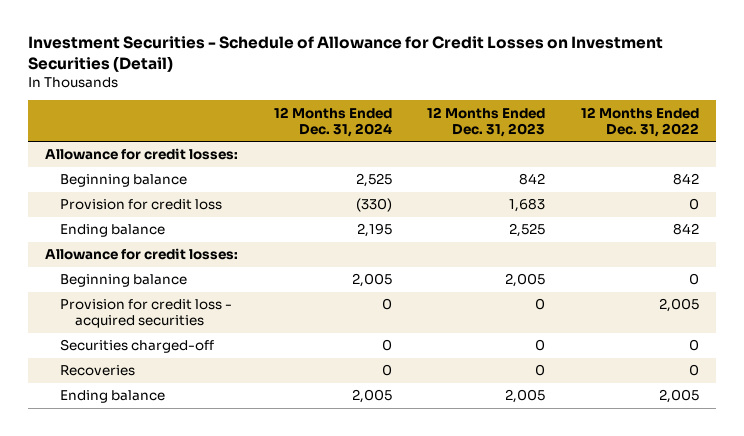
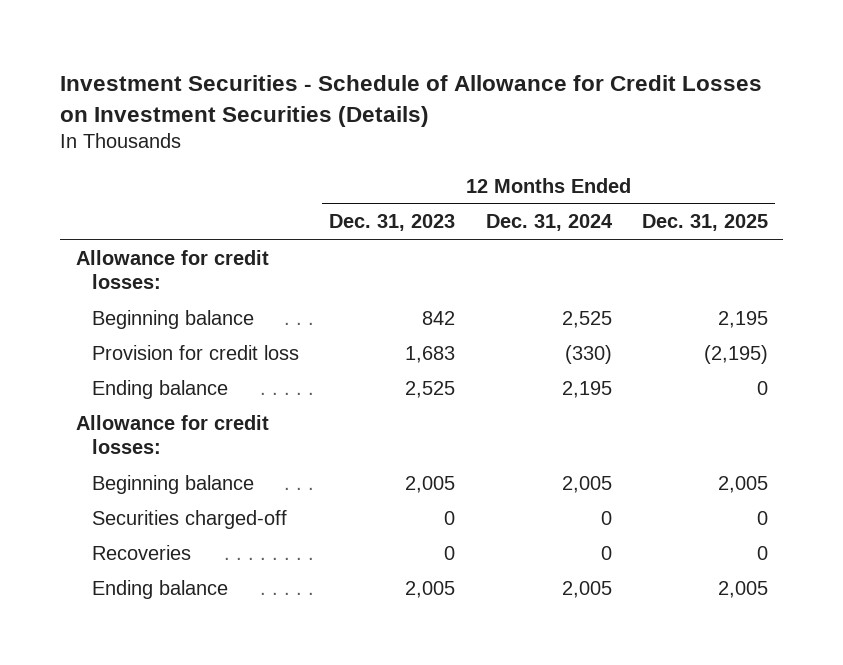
- Investment Securities - Schedule of Allowance for Credit Losses on Investment Securities (Detail)
+ Investment Securities - Schedule of Allowance for Credit Losses on Investment Securities (Details)
- | 12 Months Ended Dec. 31, 2024 | 12 Months Ended Dec. 31, 2023 | 12 Months Ended Dec. 31, 2022
+ | 12 Months Ended Dec. 31, 2023 | 12 Months Ended Dec. 31, 2024 | 12 Months Ended Dec. 31, 2025
- Provision for credit loss - acquired securities | 0 | 0 | 2,005

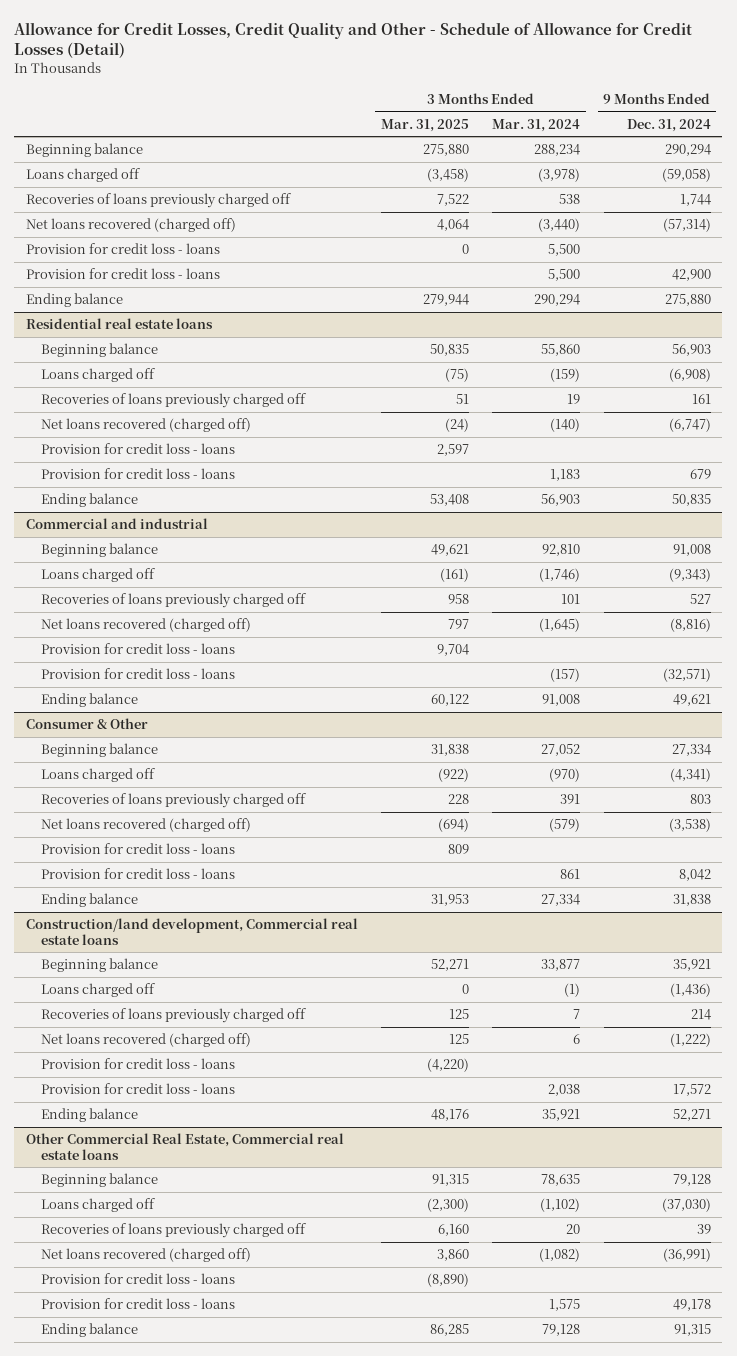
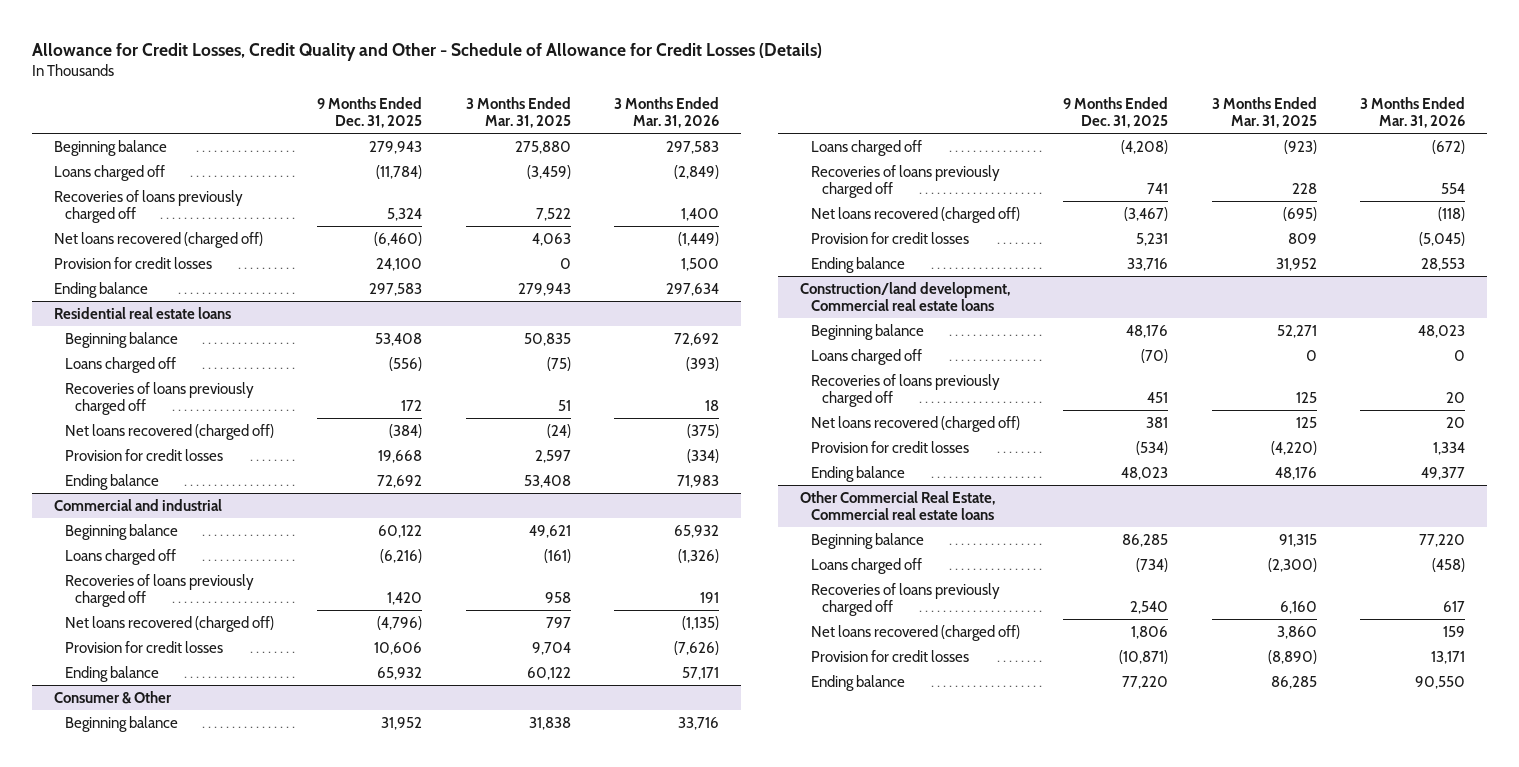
- Allowance for Credit Losses, Credit Quality and Other - Schedule of Allowance for Credit Losses (Detail)
+ Allowance for Credit Losses, Credit Quality and Other - Schedule of Allowance for Credit Losses (Details)
- | 3 Months Ended Mar. 31, 2025 | 3 Months Ended Mar. 31, 2024 | 9 Months Ended Dec. 31, 2024
+ | 9 Months Ended Dec. 31, 2025 | 3 Months Ended Mar. 31, 2025 | 3 Months Ended Mar. 31, 2026
- Loans charged off | (3,458) | (3,978) | (59,058)
+ Loans charged off | (11,784) | (3,459) | (2,849)
- Net loans recovered (charged off) | 4,064 | (3,440) | (57,314)
- Provision for credit loss - loans | 0 | 5,500 |
- Provision for credit loss - loans | | 5,500 | 42,900
- Ending balance | 279,944 | 290,294 | 275,880
+ Net loans recovered (charged off) | (6,460) | 4,063 | (1,449)
+ Provision for credit losses | 24,100 | 0 | 1,500
+ Ending balance | 297,583 | 279,943 | 297,634
@ Residential real estate loans
- Provision for credit loss - loans | 2,597 | |
- Provision for credit loss - loans | | 1,183 | 679
+ Provision for credit losses | 19,668 | 2,597 | (334)
@ Commercial and industrial
- Provision for credit loss - loans | 9,704 | |
- Provision for credit loss - loans | | (157) | (32,571)
+ Provision for credit losses | 10,606 | 9,704 | (7,626)
@ Consumer & Other
- Loans charged off | (922) | (970) | (4,341)
+ Loans charged off | (4,208) | (923) | (672)
- Net loans recovered (charged off) | (694) | (579) | (3,538)
- Provision for credit loss - loans | 809 | |
- Provision for credit loss - loans | | 861 | 8,042
- Ending balance | 31,953 | 27,334 | 31,838
+ Net loans recovered (charged off) | (3,467) | (695) | (118)
+ Provision for credit losses | 5,231 | 809 | (5,045)
+ Ending balance | 33,716 | 31,952 | 28,553
@ Construction/land development, Commercial real estate loans
- Provision for credit loss - loans | (4,220) | |
- Provision for credit loss - loans | | 2,038 | 17,572
+ Provision for credit losses | (534) | (4,220) | 1,334
@ Other Commercial Real Estate, Commercial real estate loans
- Provision for credit loss - loans | (8,890) | |
- Provision for credit loss - loans | | 1,575 | 49,178
+ Provision for credit losses | (10,871) | (8,890) | 13,171

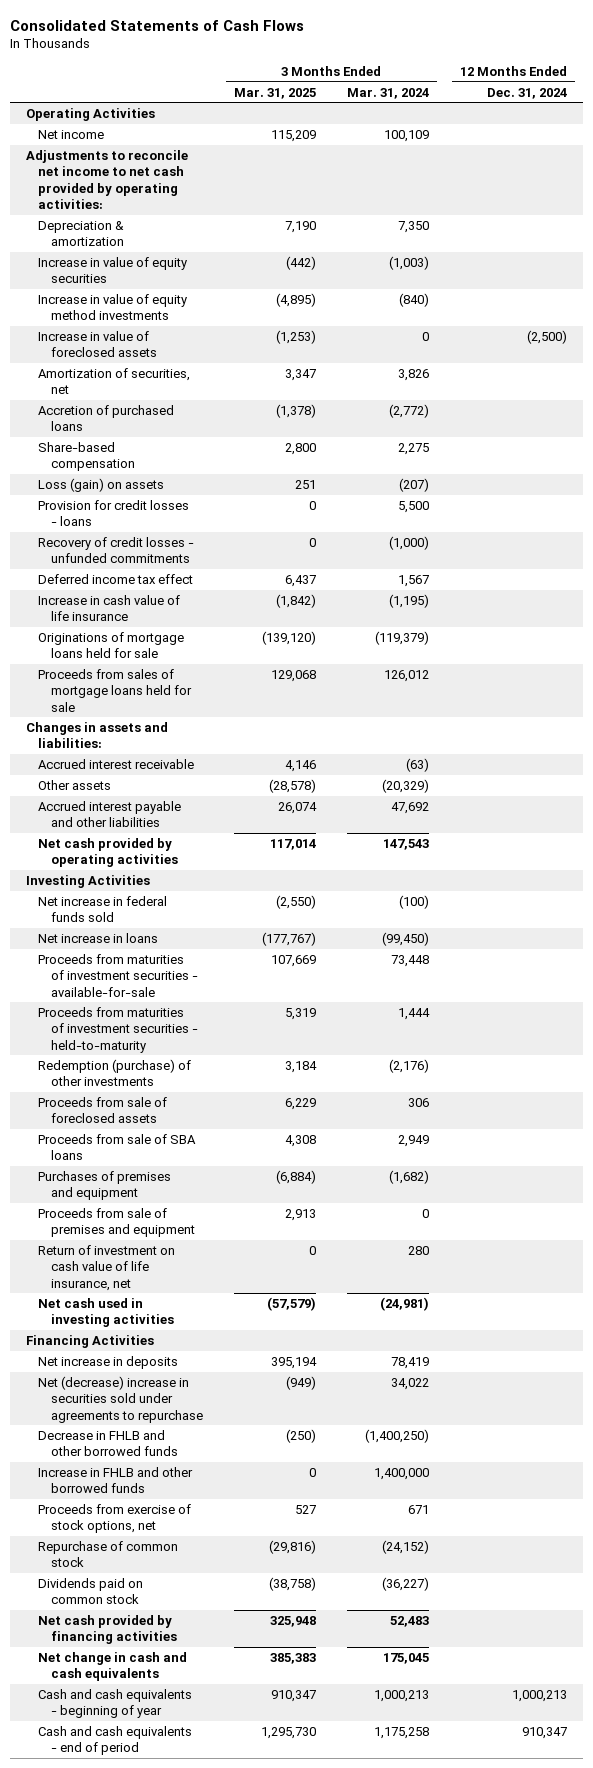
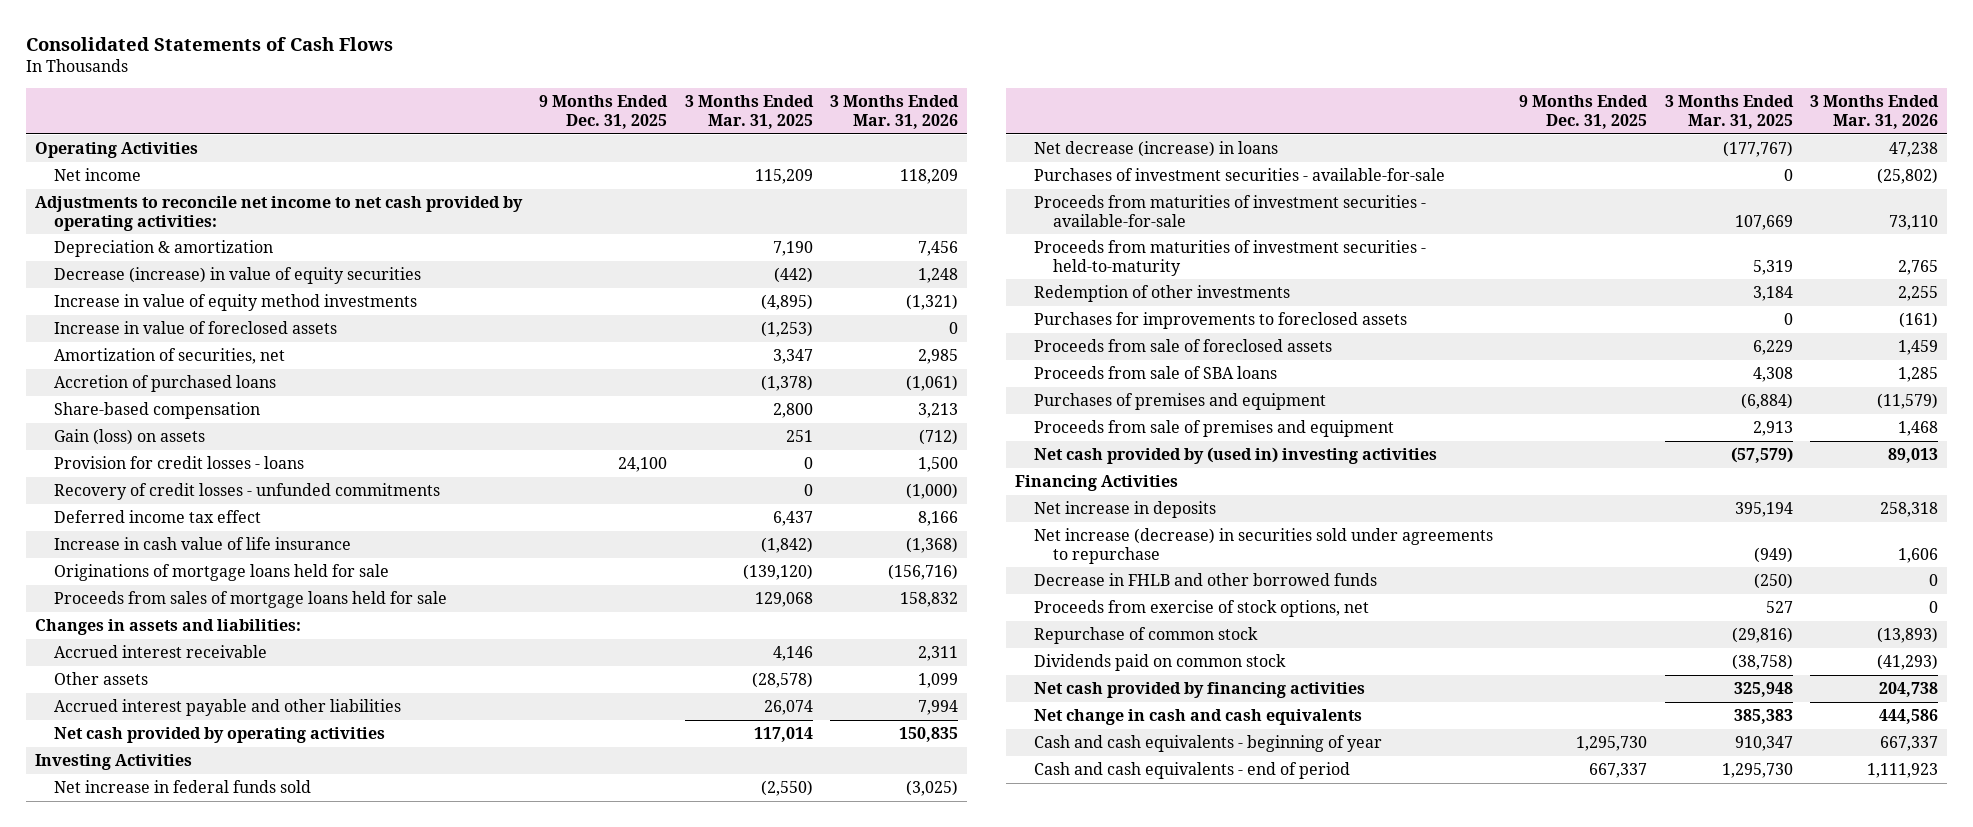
- | 3 Months Ended Mar. 31, 2025 | 3 Months Ended Mar. 31, 2024 | 12 Months Ended Dec. 31, 2024
+ | 9 Months Ended Dec. 31, 2025 | 3 Months Ended Mar. 31, 2025 | 3 Months Ended Mar. 31, 2026
- Increase in value of equity securities | (442) | (1,003) |
+ Decrease (increase) in value of equity securities | | (442) | 1,248
- Loss (gain) on assets | 251 | (207) |
+ Gain (loss) on assets | | 251 | (712)
- Net increase in loans | (177,767) | (99,450) |
+ Net decrease (increase) in loans | | (177,767) | 47,238
+ Purchases of investment securities - available-for-sale | | 0 | (25,802)
- Redemption (purchase) of other investments | 3,184 | (2,176) |
+ Redemption of other investments | | 3,184 | 2,255
+ Purchases for improvements to foreclosed assets | | 0 | (161)
- Return of investment on cash value of life insurance, net | 0 | 280 |
- Net cash used in investing activities | (57,579) | (24,981) |
+ Net cash provided by (used in) investing activities | | (57,579) | 89,013
- Net (decrease) increase in securities sold under agreements to repurchase | (949) | 34,022 |
+ Net increase (decrease) in securities sold under agreements to repurchase | | (949) | 1,606
- Increase in FHLB and other borrowed funds | 0 | 1,400,000 |

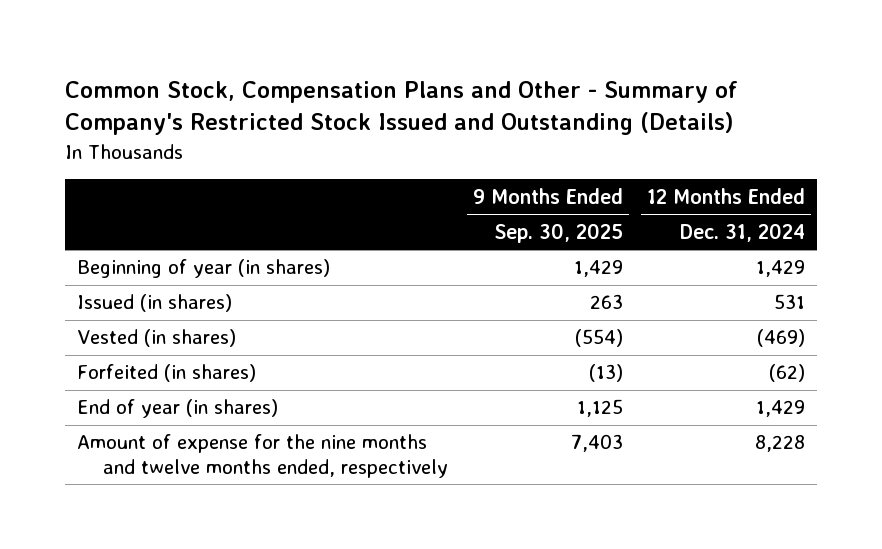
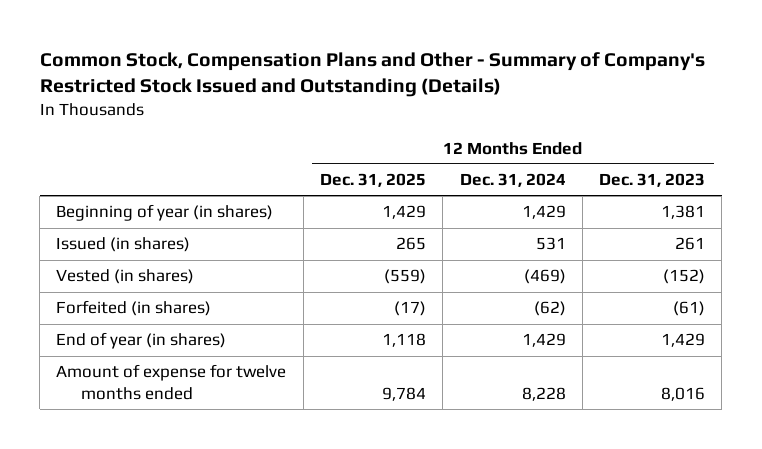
- | 9 Months Ended Sep. 30, 2025 | 12 Months Ended Dec. 31, 2024
+ | 12 Months Ended Dec. 31, 2025 | 12 Months Ended Dec. 31, 2024 | 12 Months Ended Dec. 31, 2023
- Amount of expense for the nine months and twelve months ended, respectively | 7,403 | 8,228
+ Amount of expense for twelve months ended | 9,784 | 8,228 | 8,016

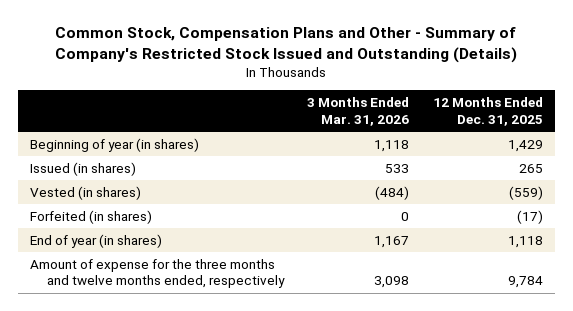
- | 12 Months Ended Dec. 31, 2025 | 12 Months Ended Dec. 31, 2024 | 12 Months Ended Dec. 31, 2023
+ | 3 Months Ended Mar. 31, 2026 | 12 Months Ended Dec. 31, 2025
- Amount of expense for twelve months ended | 9,784 | 8,228 | 8,016
+ Amount of expense for the three months and twelve months ended, respectively | 3,098 | 9,784

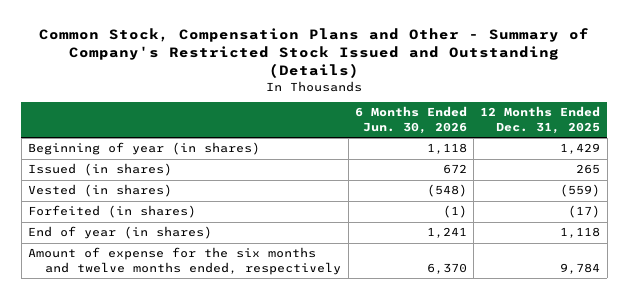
- | 3 Months Ended Mar. 31, 2026 | 12 Months Ended Dec. 31, 2025
+ | 6 Months Ended Jun. 30, 2026 | 12 Months Ended Dec. 31, 2025
- Amount of expense for the three months and twelve months ended, respectively | 3,098 | 9,784
+ Amount of expense for the six months and twelve months ended, respectively | 6,370 | 9,784

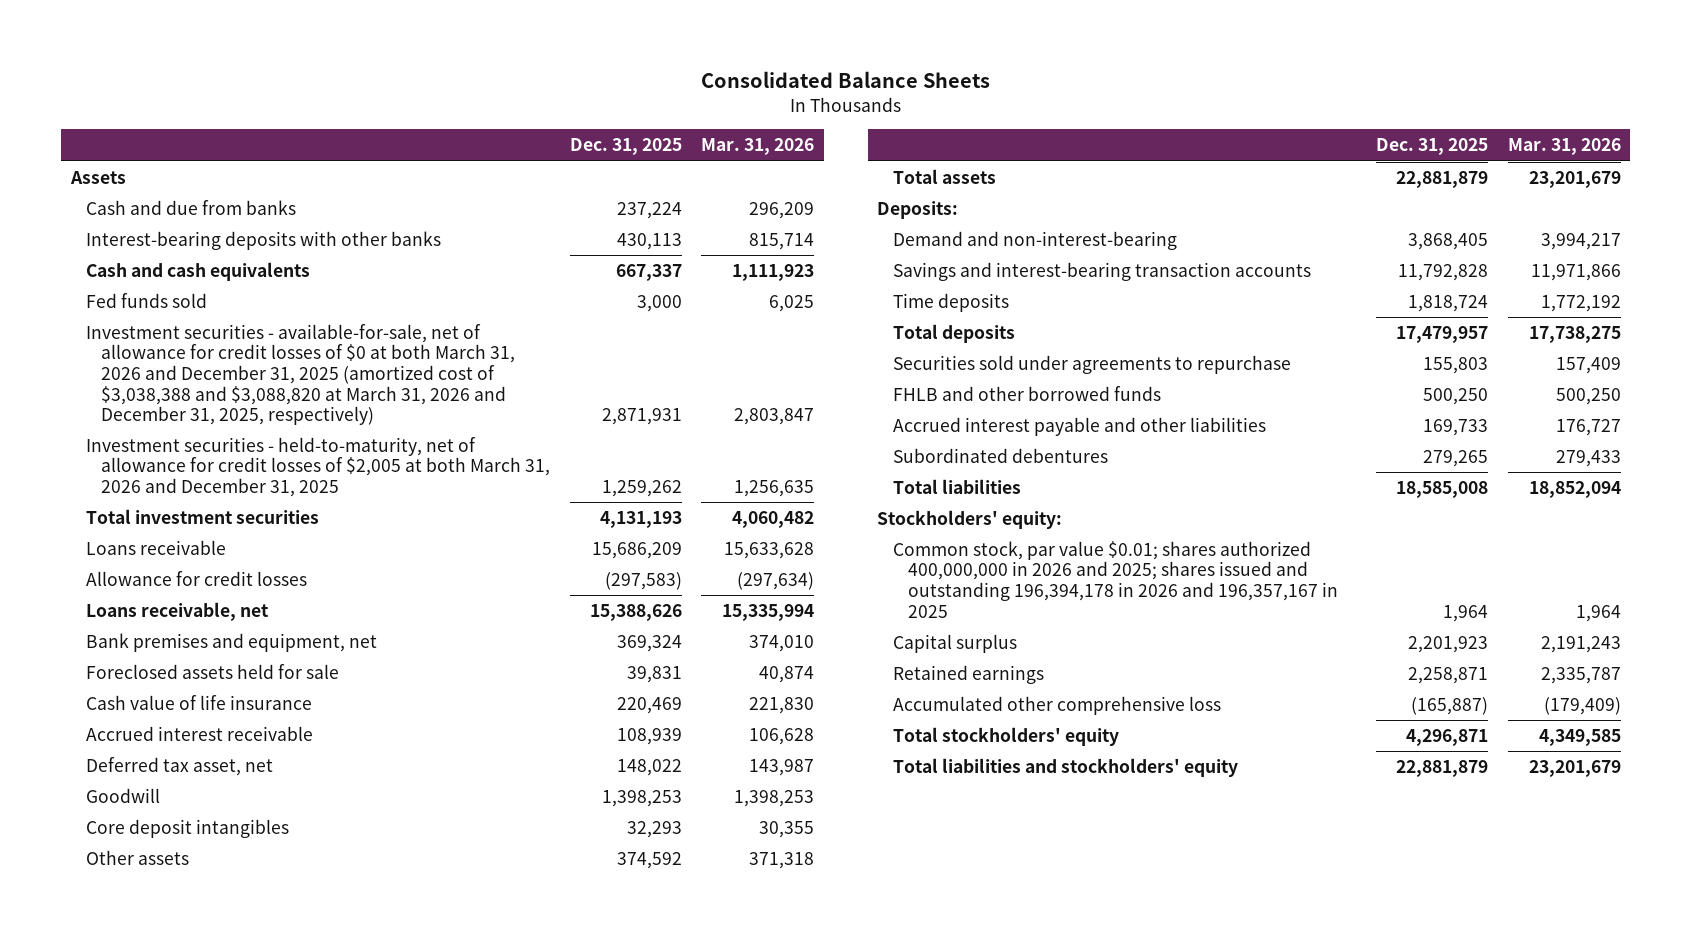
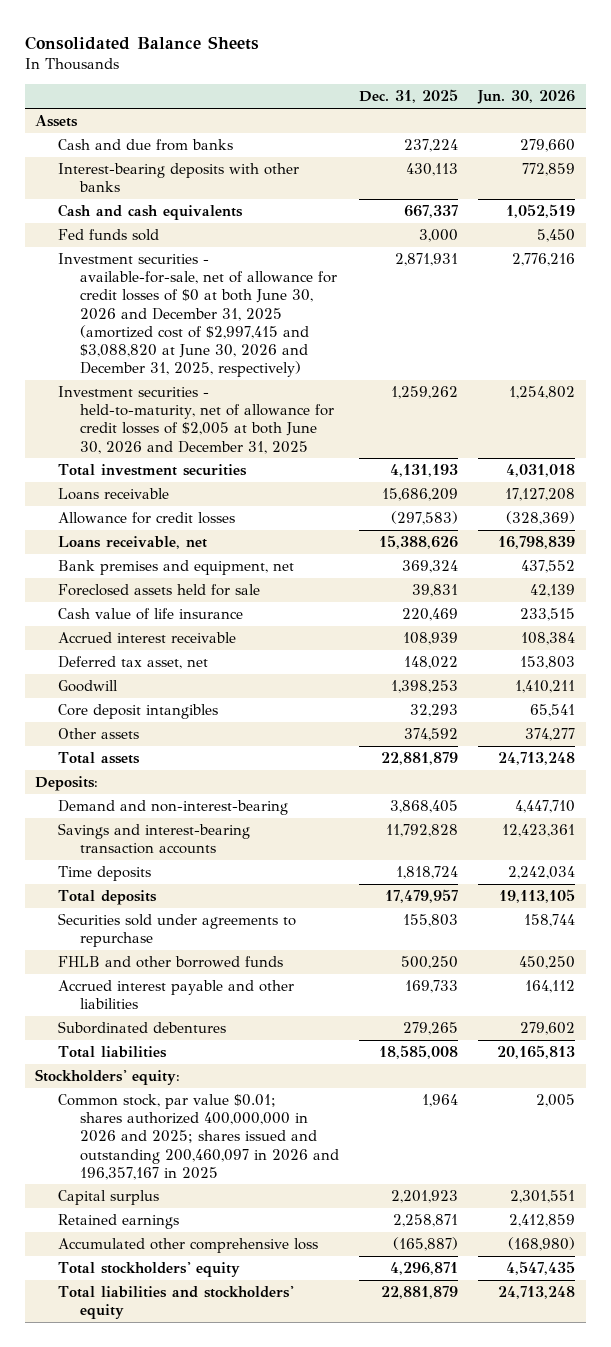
- | Dec. 31, 2025 | Mar. 31, 2026
+ | Dec. 31, 2025 | Jun. 30, 2026
- Investment securities - available-for-sale, net of allowance for credit losses of $0 at both March 31, 2026 and December 31, 2025 (amortized cost of $3,038,388 and $3,088,820 at March 31, 2026 and December 31, 2025, respectively) | 2,871,931 | 2,803,847
- Investment securities - held-to-maturity, net of allowance for credit losses of $2,005 at both March 31, 2026 and December 31, 2025 | 1,259,262 | 1,256,635
+ Investment securities - available-for-sale, net of allowance for credit losses of $0 at both June 30, 2026 and December 31, 2025 (amortized cost of $2,997,415 and $3,088,820 at June 30, 2026 and December 31, 2025, respectively) | 2,871,931 | 2,776,216
+ Investment securities - held-to-maturity, net of allowance for credit losses of $2,005 at both June 30, 2026 and December 31, 2025 | 1,259,262 | 1,254,802
- Common stock, par value $0.01; shares authorized 400,000,000 in 2026 and 2025; shares issued and outstanding 196,394,178 in 2026 and 196,357,167 in 2025 | 1,964 | 1,964
+ Common stock, par value $0.01; shares authorized 400,000,000 in 2026 and 2025; shares issued and outstanding 200,460,097 in 2026 and 196,357,167 in 2025 | 1,964 | 2,005

